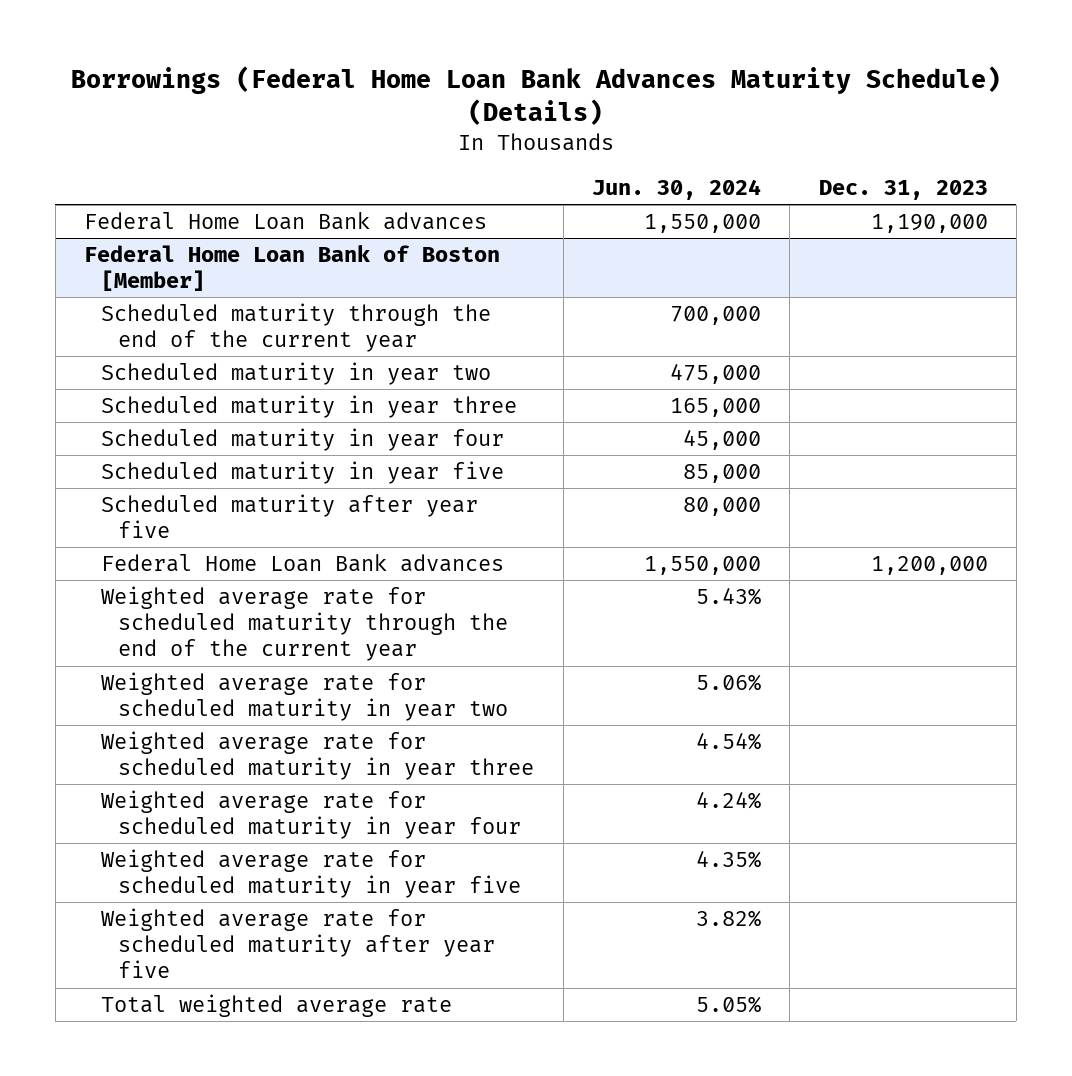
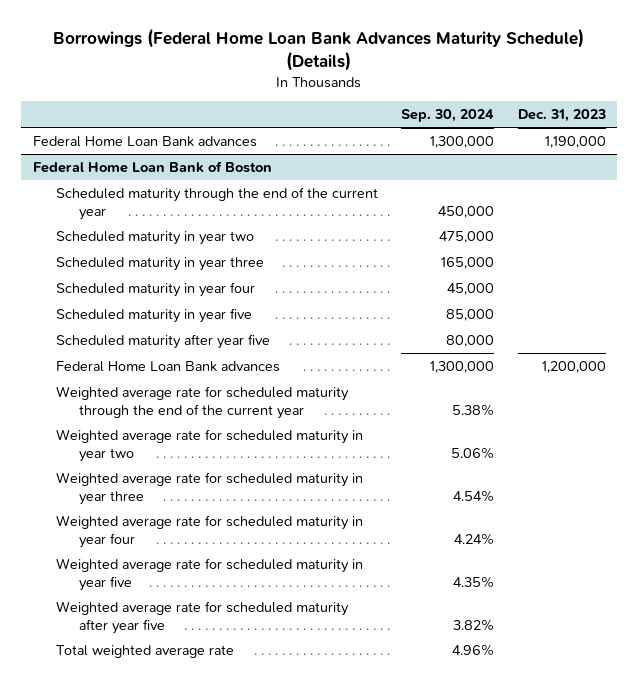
- | Jun. 30, 2024 | Dec. 31, 2023
+ | Sep. 30, 2024 | Dec. 31, 2023
- Federal Home Loan Bank of Boston [Member]
+ Federal Home Loan Bank of Boston

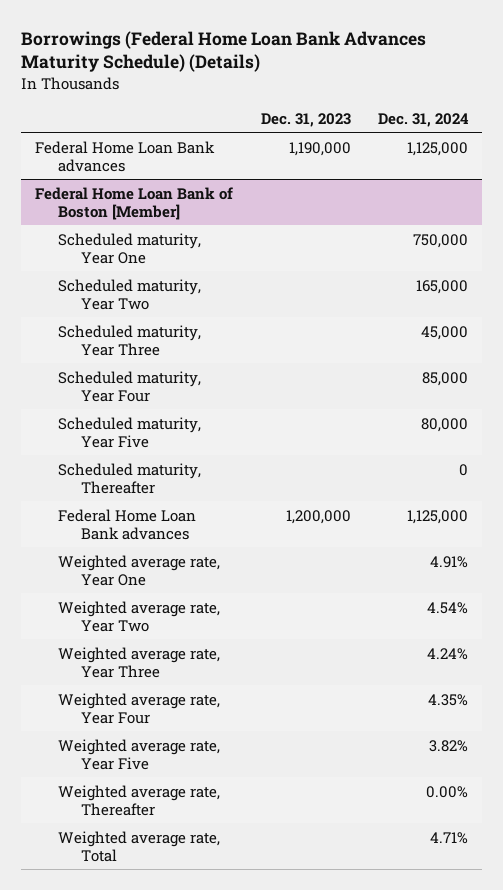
- | Sep. 30, 2024 | Dec. 31, 2023
+ | Dec. 31, 2023 | Dec. 31, 2024
- Federal Home Loan Bank of Boston
- Scheduled maturity through the end of the current year | 450,000 |
- Scheduled maturity in year two | 475,000 |
- Scheduled maturity in year three | 165,000 |
- Scheduled maturity in year four | 45,000 |
- Scheduled maturity in year five | 85,000 |
- Scheduled maturity after year five | 80,000 |
+ Federal Home Loan Bank of Boston [Member]
+ Scheduled maturity, Year One | | 750,000
+ Scheduled maturity, Year Two | | 165,000
+ Scheduled maturity, Year Three | | 45,000
+ Scheduled maturity, Year Four | | 85,000
+ Scheduled maturity, Year Five | | 80,000
+ Scheduled maturity, Thereafter | | 0
- Weighted average rate for scheduled maturity through the end of the current year | 5.38% |
- Weighted average rate for scheduled maturity in year two | 5.06% |
- Weighted average rate for scheduled maturity in year three | 4.54% |
- Weighted average rate for scheduled maturity in year four | 4.24% |
- Weighted average rate for scheduled maturity in year five | 4.35% |
- Weighted average rate for scheduled maturity after year five | 3.82% |
- Total weighted average rate | 4.96% |
+ Weighted average rate, Year One | | 4.91%
+ Weighted average rate, Year Two | | 4.54%
+ Weighted average rate, Year Three | | 4.24%
+ Weighted average rate, Year Four | | 4.35%
+ Weighted average rate, Year Five | | 3.82%
+ Weighted average rate, Thereafter | | 0.00%
+ Weighted average rate, Total | | 4.71%

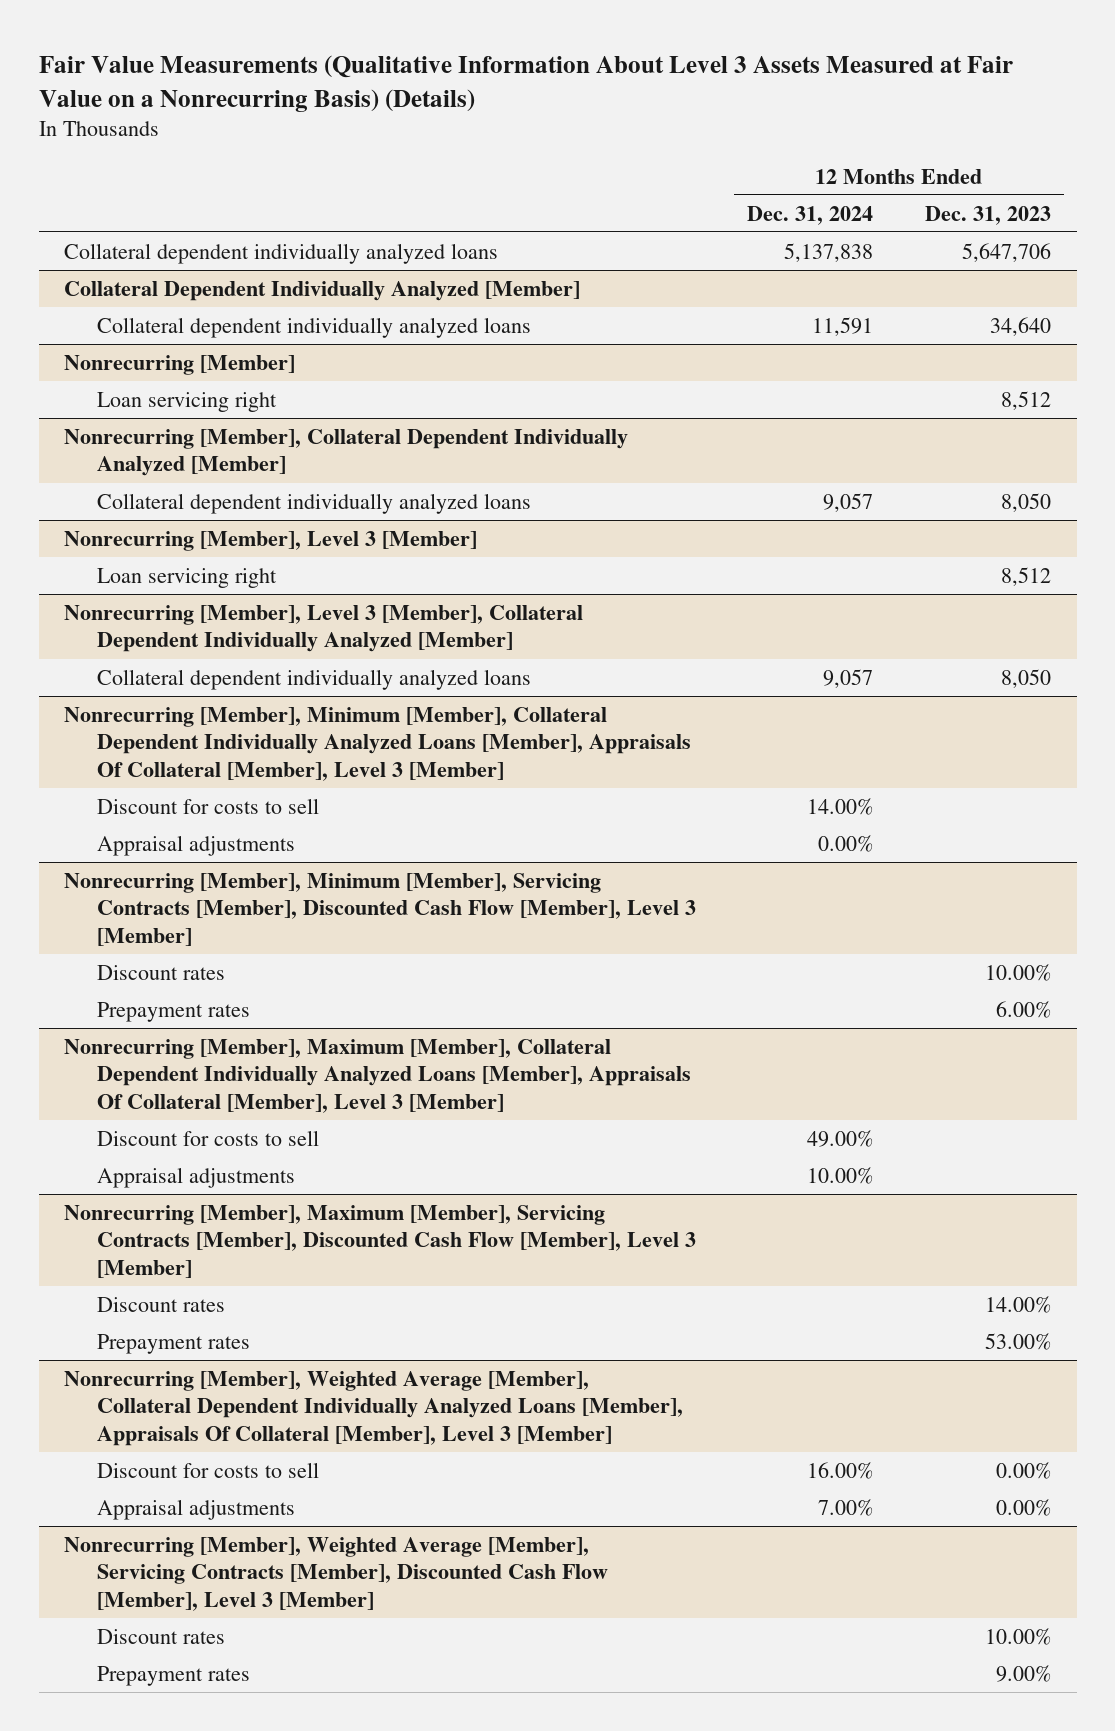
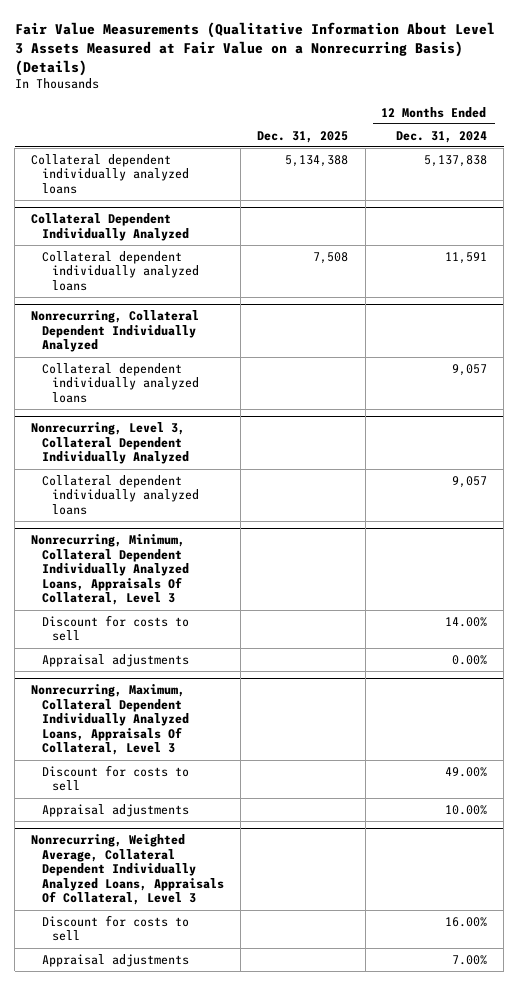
- | 12 Months Ended Dec. 31, 2024 | 12 Months Ended Dec. 31, 2023
+ | Dec. 31, 2025 | 12 Months Ended Dec. 31, 2024
- Collateral Dependent Individually Analyzed [Member]
+ Collateral Dependent Individually Analyzed
- Nonrecurring [Member]
- Loan servicing right | | 8,512
- Nonrecurring [Member], Collateral Dependent Individually Analyzed [Member]
+ Nonrecurring, Collateral Dependent Individually Analyzed
- Nonrecurring [Member], Level 3 [Member]
- Loan servicing right | | 8,512
- Nonrecurring [Member], Level 3 [Member], Collateral Dependent Individually Analyzed [Member]
+ Nonrecurring, Level 3, Collateral Dependent Individually Analyzed
- Nonrecurring [Member], Minimum [Member], Collateral Dependent Individually Analyzed Loans [Member], Appraisals Of Collateral [Member], Level 3 [Member]
+ Nonrecurring, Minimum, Collateral Dependent Individually Analyzed Loans, Appraisals Of Collateral, Level 3
- Nonrecurring [Member], Minimum [Member], Servicing Contracts [Member], Discounted Cash Flow [Member], Level 3 [Member]
- Discount rates | | 10.00%
- Prepayment rates | | 6.00%
- Nonrecurring [Member], Maximum [Member], Collateral Dependent Individually Analyzed Loans [Member], Appraisals Of Collateral [Member], Level 3 [Member]
+ Nonrecurring, Maximum, Collateral Dependent Individually Analyzed Loans, Appraisals Of Collateral, Level 3
- Nonrecurring [Member], Maximum [Member], Servicing Contracts [Member], Discounted Cash Flow [Member], Level 3 [Member]
- Discount rates | | 14.00%
- Prepayment rates | | 53.00%
- Nonrecurring [Member], Weighted Average [Member], Collateral Dependent Individually Analyzed Loans [Member], Appraisals Of Collateral [Member], Level 3 [Member]
+ Nonrecurring, Weighted Average, Collateral Dependent Individually Analyzed Loans, Appraisals Of Collateral, Level 3
- Nonrecurring [Member], Weighted Average [Member], Servicing Contracts [Member], Discounted Cash Flow [Member], Level 3 [Member]
- Discount rates | | 10.00%
- Prepayment rates | | 9.00%

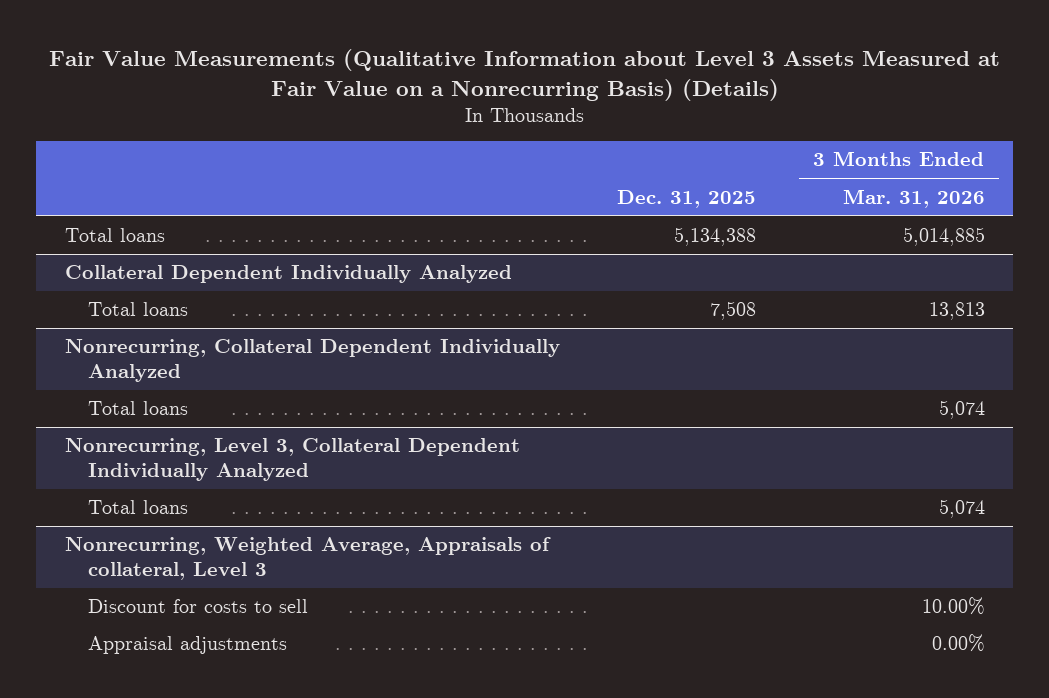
- Fair Value Measurements (Qualitative Information About Level 3 Assets Measured at Fair Value on a Nonrecurring Basis) (Details)
+ Fair Value Measurements (Qualitative Information about Level 3 Assets Measured at Fair Value on a Nonrecurring Basis) (Details)
- | Dec. 31, 2025 | 12 Months Ended Dec. 31, 2024
+ | Dec. 31, 2025 | 3 Months Ended Mar. 31, 2026
- Collateral dependent individually analyzed loans | 5,134,388 | 5,137,838
+ Total loans | 5,134,388 | 5,014,885
@ Collateral Dependent Individually Analyzed
- Collateral dependent individually analyzed loans | 7,508 | 11,591
+ Total loans | 7,508 | 13,813
@ Nonrecurring, Collateral Dependent Individually Analyzed
- Collateral dependent individually analyzed loans | | 9,057
+ Total loans | | 5,074
@ Nonrecurring, Level 3, Collateral Dependent Individually Analyzed
- Collateral dependent individually analyzed loans | | 9,057
- Nonrecurring, Minimum, Collateral Dependent Individually Analyzed Loans, Appraisals Of Collateral, Level 3
- Discount for costs to sell | | 14.00%
- Appraisal adjustments | | 0.00%
- Nonrecurring, Maximum, Collateral Dependent Individually Analyzed Loans, Appraisals Of Collateral, Level 3
- Discount for costs to sell | | 49.00%
- Appraisal adjustments | | 10.00%
- Nonrecurring, Weighted Average, Collateral Dependent Individually Analyzed Loans, Appraisals Of Collateral, Level 3
@ Nonrecurring, Level 3, Collateral Dependent Individually Analyzed
+ Total loans | | 5,074
+ Nonrecurring, Weighted Average, Appraisals of collateral, Level 3

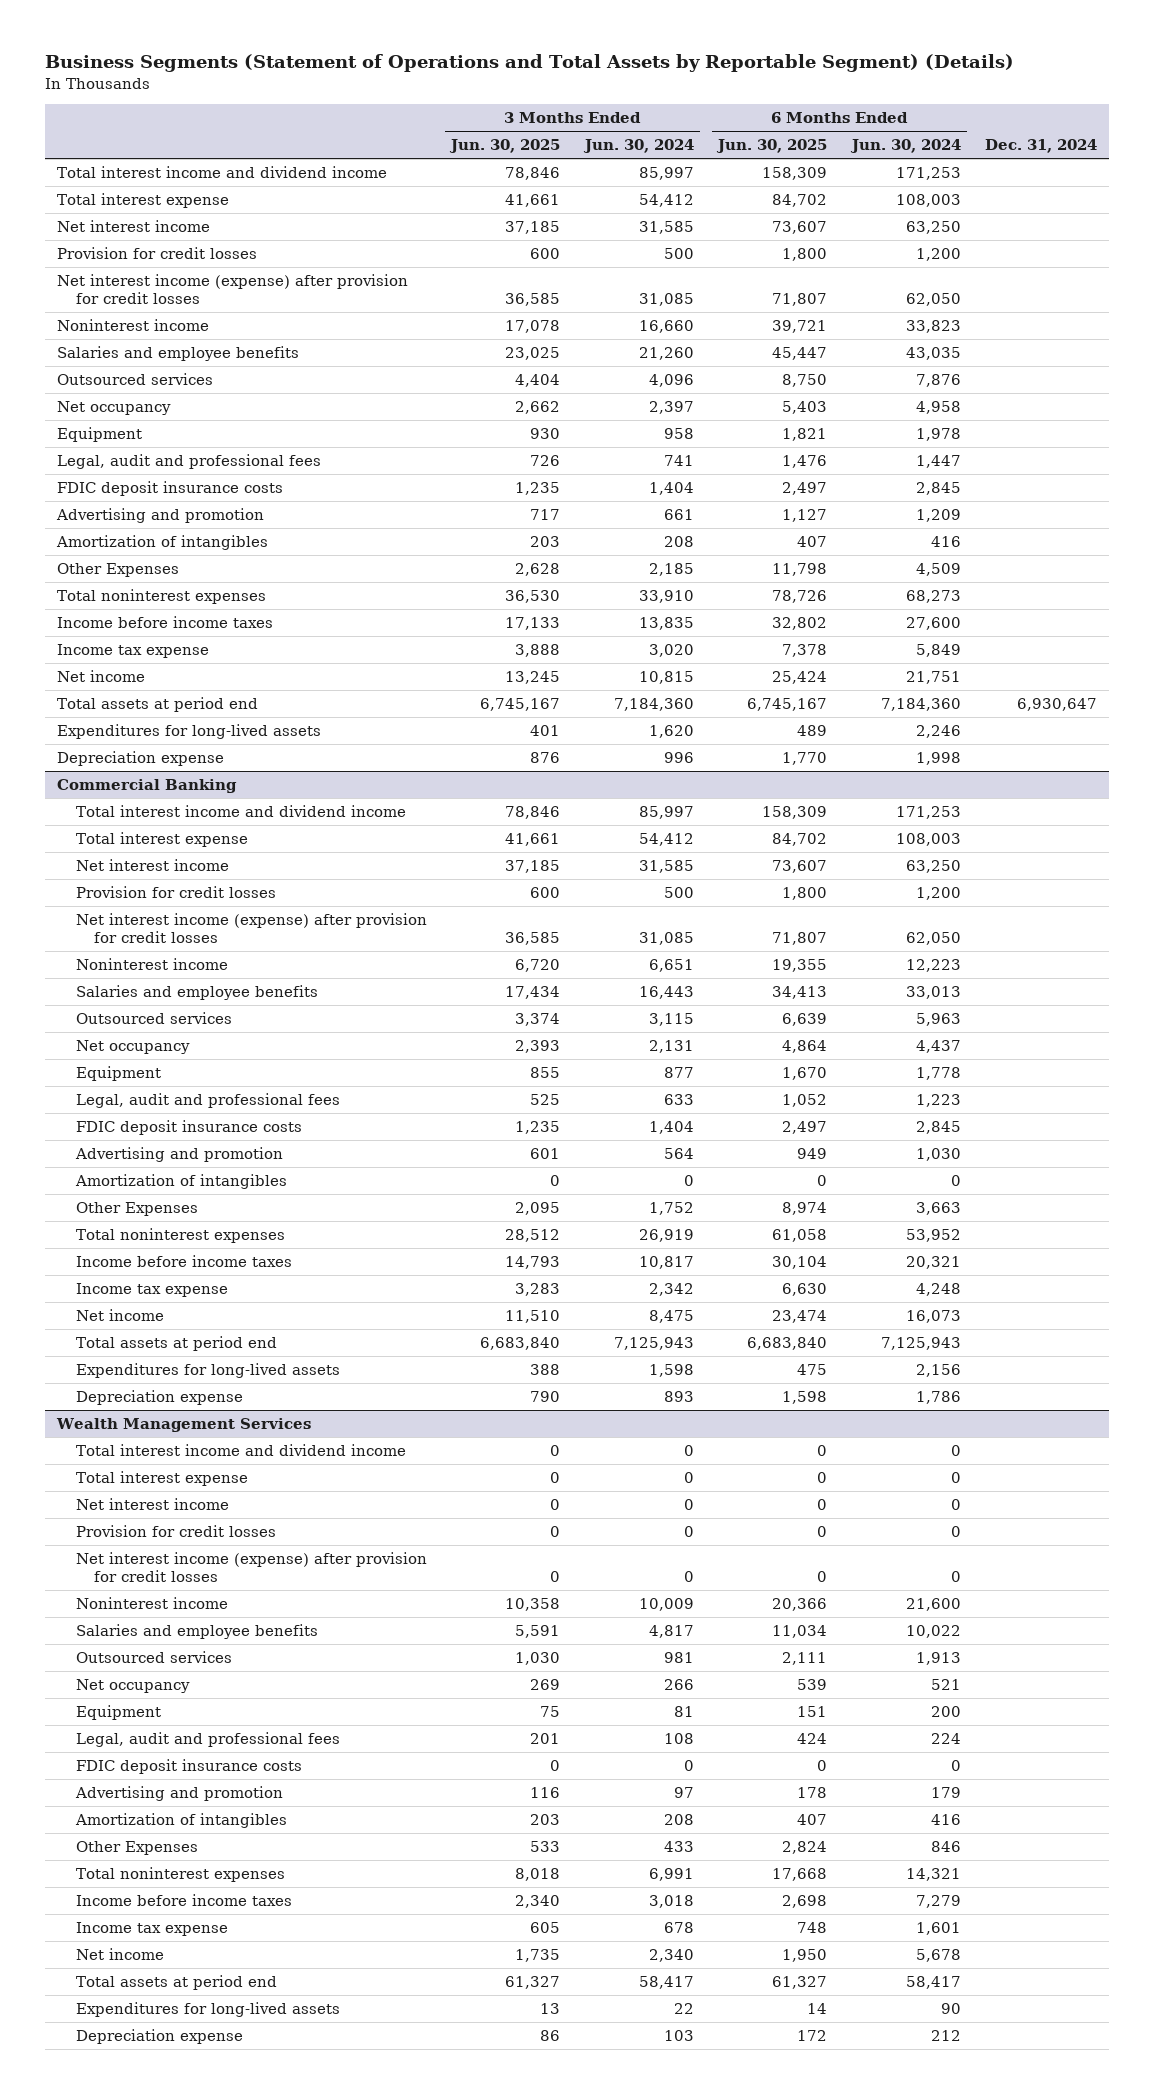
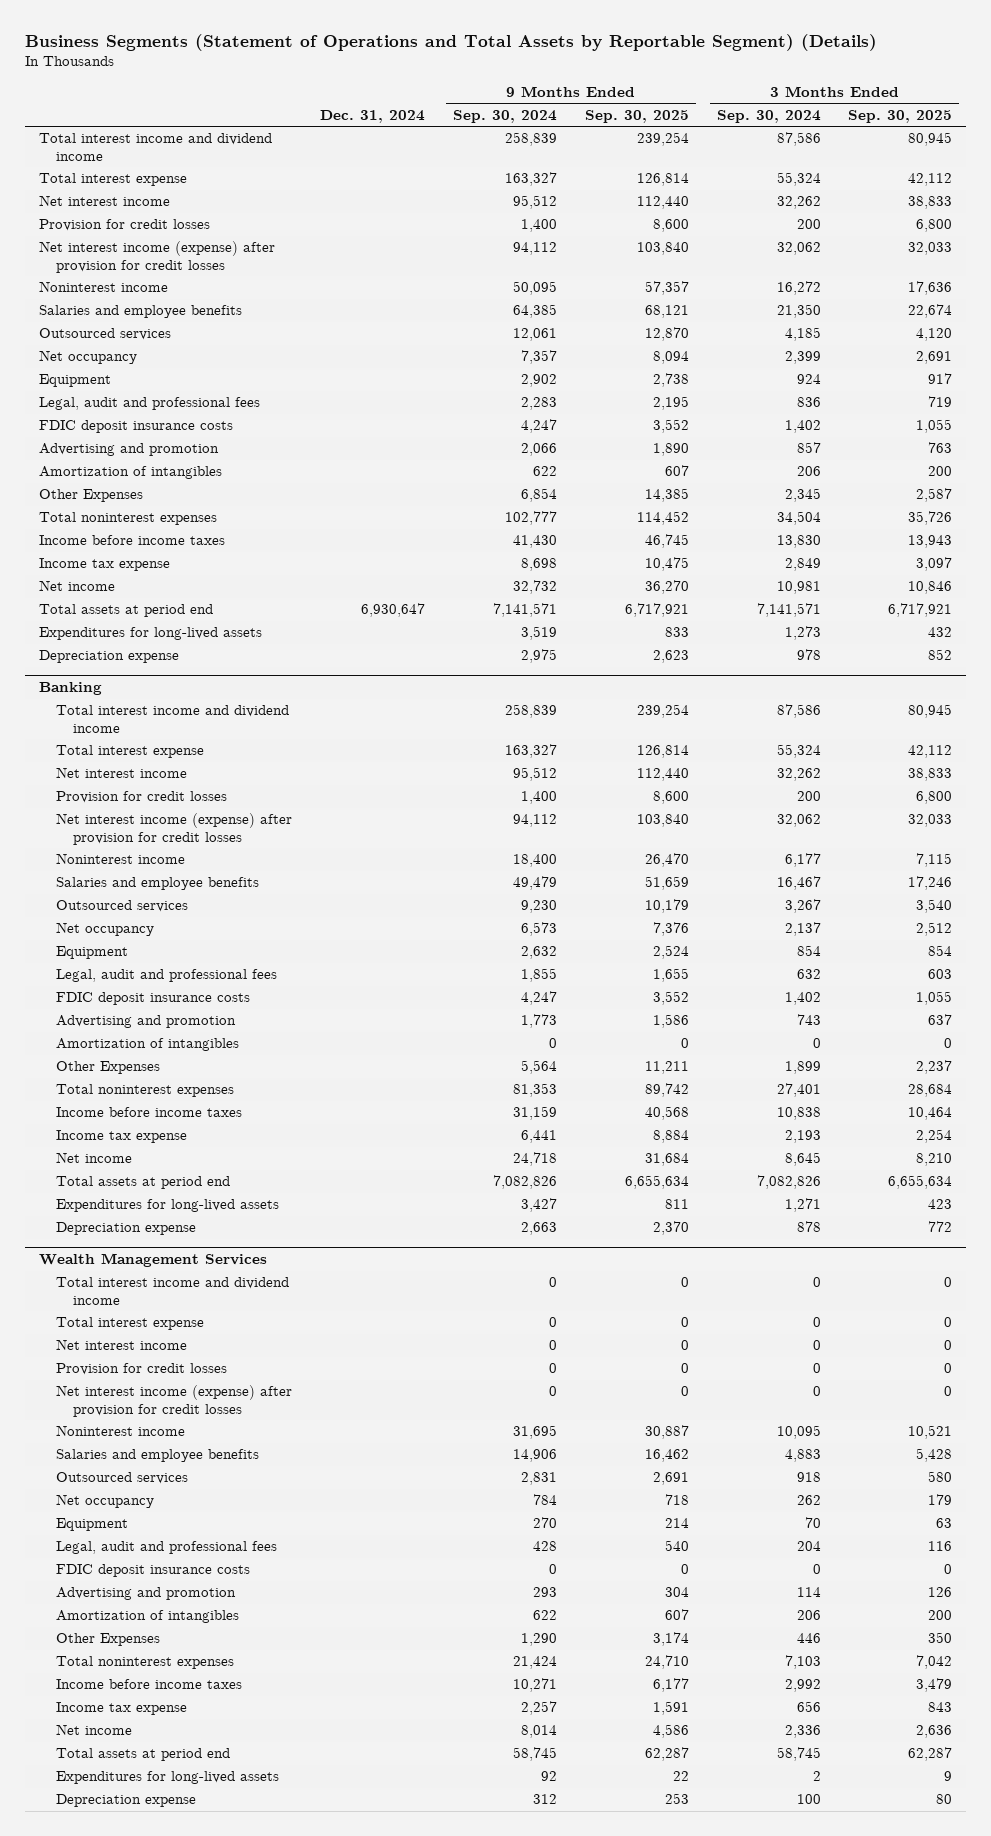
- | 3 Months Ended Jun. 30, 2025 | 3 Months Ended Jun. 30, 2024 | 6 Months Ended Jun. 30, 2025 | 6 Months Ended Jun. 30, 2024 | Dec. 31, 2024
+ | Dec. 31, 2024 | 9 Months Ended Sep. 30, 2024 | 9 Months Ended Sep. 30, 2025 | 3 Months Ended Sep. 30, 2024 | 3 Months Ended Sep. 30, 2025
- Commercial Banking
+ Banking

